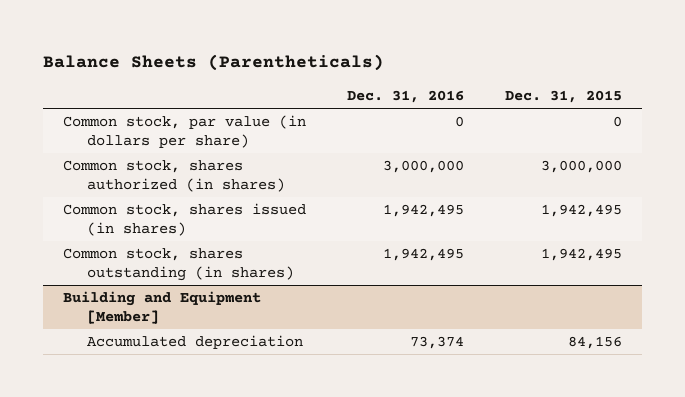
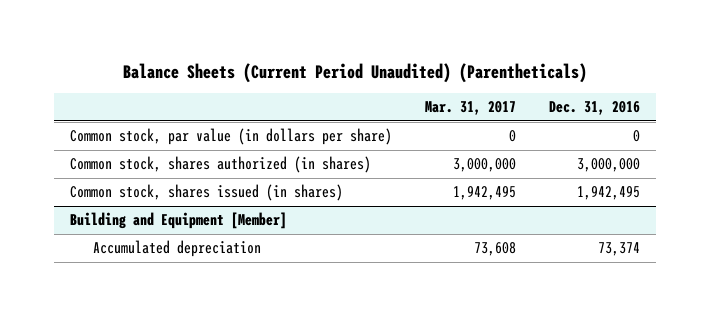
- Balance Sheets (Parentheticals)
+ Balance Sheets (Current Period Unaudited) (Parentheticals)
- | Dec. 31, 2016 | Dec. 31, 2015
+ | Mar. 31, 2017 | Dec. 31, 2016
- Common stock, shares outstanding (in shares) | 1,942,495 | 1,942,495

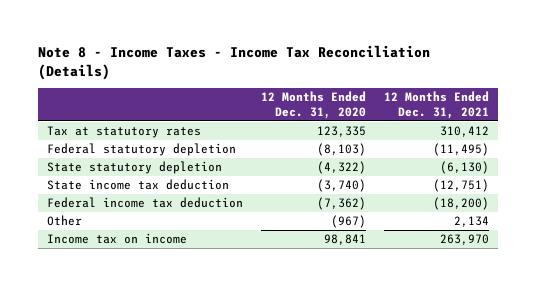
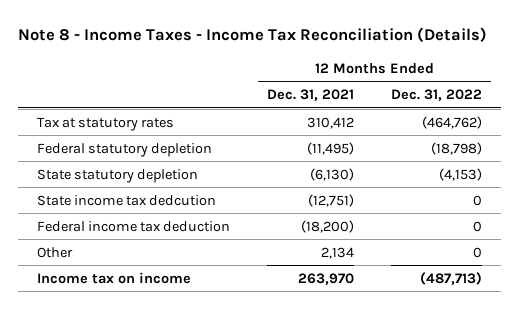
- | 12 Months Ended Dec. 31, 2020 | 12 Months Ended Dec. 31, 2021
+ | 12 Months Ended Dec. 31, 2021 | 12 Months Ended Dec. 31, 2022
- State income tax deduction | (3,740) | (12,751)
+ State income tax dedcution | (12,751) | 0

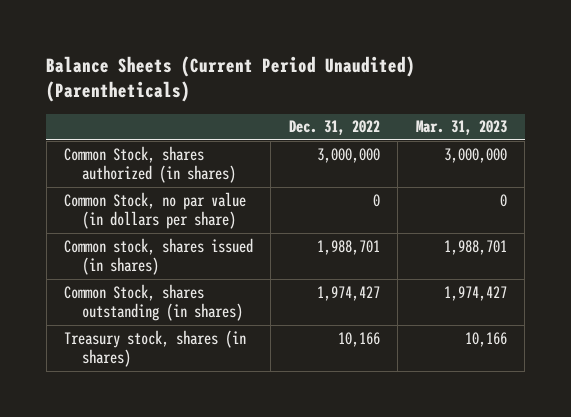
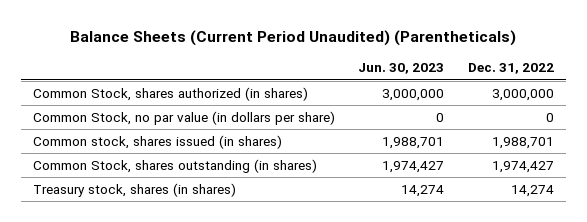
- | Dec. 31, 2022 | Mar. 31, 2023
+ | Jun. 30, 2023 | Dec. 31, 2022
- Treasury stock, shares (in shares) | 10,166 | 10,166
+ Treasury stock, shares (in shares) | 14,274 | 14,274

